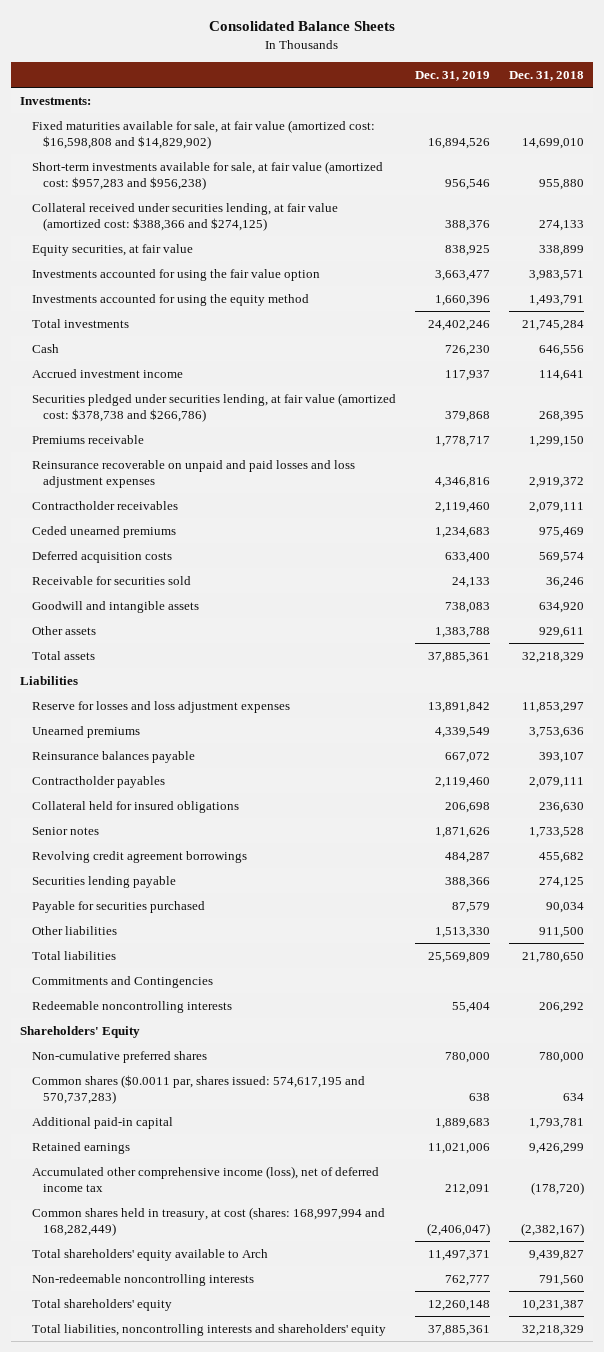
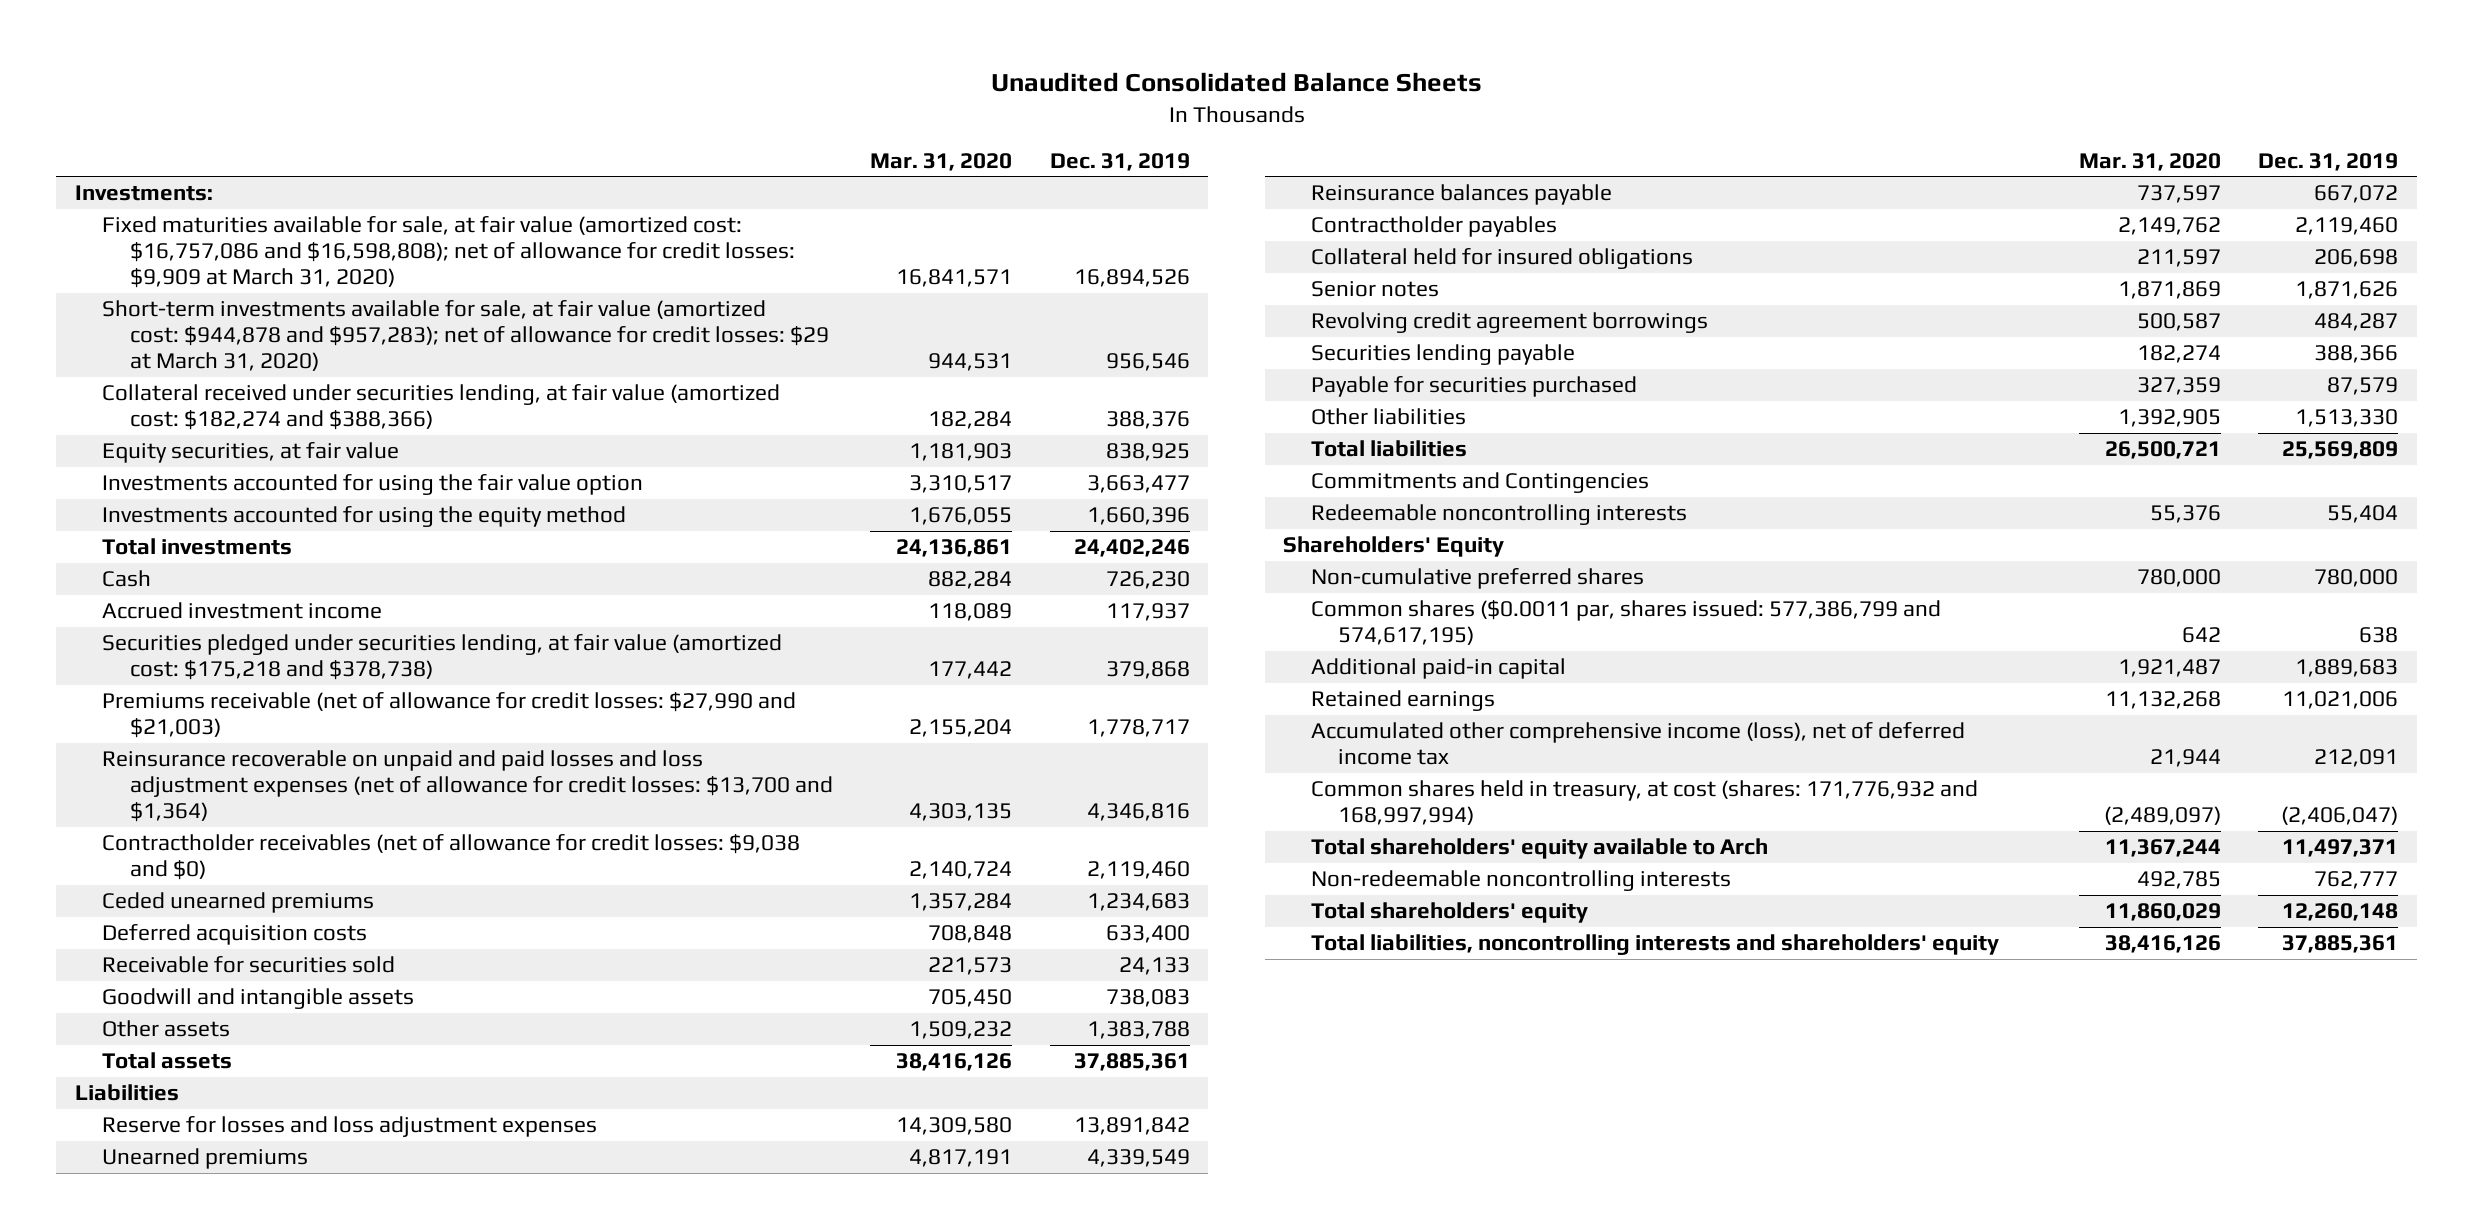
- Consolidated Balance Sheets
+ Unaudited Consolidated Balance Sheets
- | Dec. 31, 2019 | Dec. 31, 2018
+ | Mar. 31, 2020 | Dec. 31, 2019
- Fixed maturities available for sale, at fair value (amortized cost: $16,598,808 and $14,829,902) | 16,894,526 | 14,699,010
- Short-term investments available for sale, at fair value (amortized cost: $957,283 and $956,238) | 956,546 | 955,880
- Collateral received under securities lending, at fair value (amortized cost: $388,366 and $274,125) | 388,376 | 274,133
+ Fixed maturities available for sale, at fair value (amortized cost: $16,757,086 and $16,598,808); net of allowance for credit losses: $9,909 at March 31, 2020) | 16,841,571 | 16,894,526
+ Short-term investments available for sale, at fair value (amortized cost: $944,878 and $957,283); net of allowance for credit losses: $29 at March 31, 2020) | 944,531 | 956,546
+ Collateral received under securities lending, at fair value (amortized cost: $182,274 and $388,366) | 182,284 | 388,376
- Securities pledged under securities lending, at fair value (amortized cost: $378,738 and $266,786) | 379,868 | 268,395
- Premiums receivable | 1,778,717 | 1,299,150
- Reinsurance recoverable on unpaid and paid losses and loss adjustment expenses | 4,346,816 | 2,919,372
- Contractholder receivables | 2,119,460 | 2,079,111
+ Securities pledged under securities lending, at fair value (amortized cost: $175,218 and $378,738) | 177,442 | 379,868
+ Premiums receivable (net of allowance for credit losses: $27,990 and $21,003) | 2,155,204 | 1,778,717
+ Reinsurance recoverable on unpaid and paid losses and loss adjustment expenses (net of allowance for credit losses: $13,700 and $1,364) | 4,303,135 | 4,346,816
+ Contractholder receivables (net of allowance for credit losses: $9,038 and $0) | 2,140,724 | 2,119,460
- Common shares ($0.0011 par, shares issued: 574,617,195 and 570,737,283) | 638 | 634
+ Common shares ($0.0011 par, shares issued: 577,386,799 and 574,617,195) | 642 | 638
- Common shares held in treasury, at cost (shares: 168,997,994 and 168,282,449) | (2,406,047) | (2,382,167)
+ Common shares held in treasury, at cost (shares: 171,776,932 and 168,997,994) | (2,489,097) | (2,406,047)

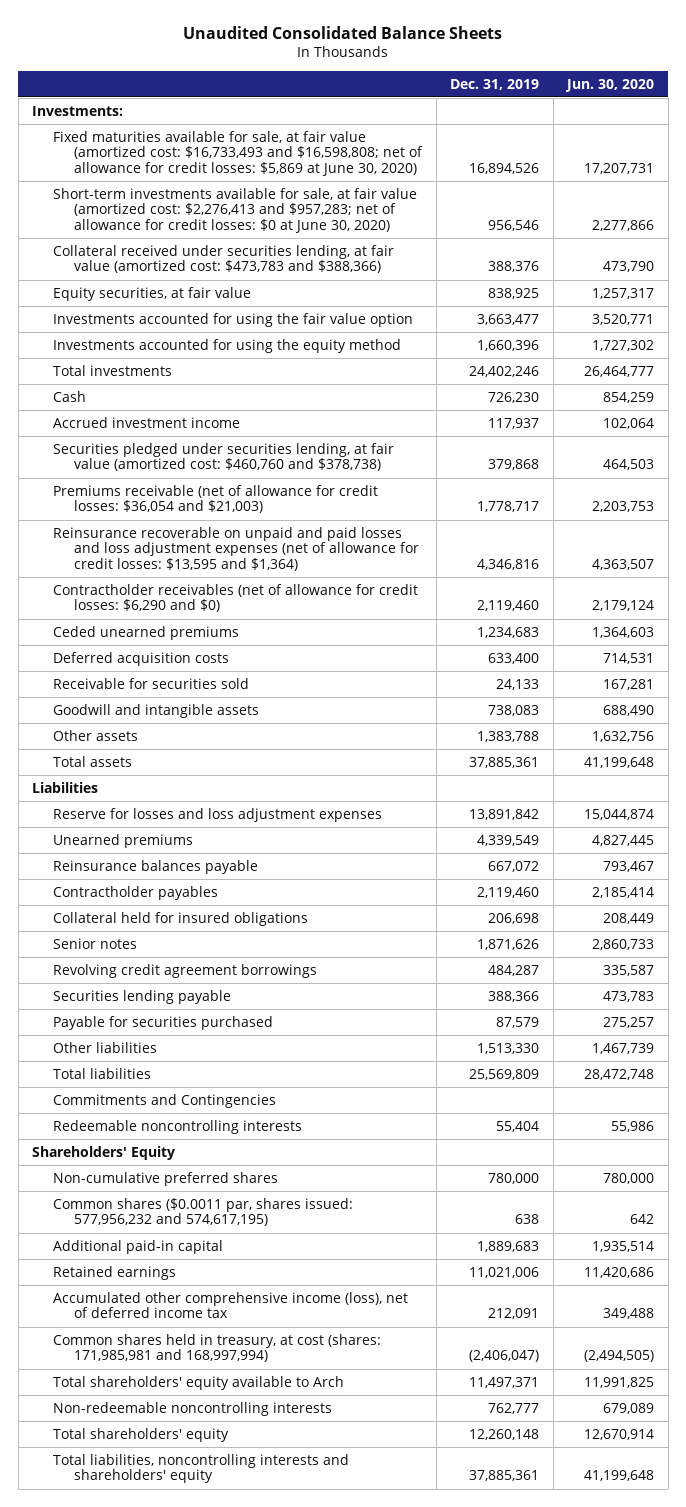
- | Mar. 31, 2020 | Dec. 31, 2019
+ | Dec. 31, 2019 | Jun. 30, 2020
- Fixed maturities available for sale, at fair value (amortized cost: $16,757,086 and $16,598,808); net of allowance for credit losses: $9,909 at March 31, 2020) | 16,841,571 | 16,894,526
- Short-term investments available for sale, at fair value (amortized cost: $944,878 and $957,283); net of allowance for credit losses: $29 at March 31, 2020) | 944,531 | 956,546
- Collateral received under securities lending, at fair value (amortized cost: $182,274 and $388,366) | 182,284 | 388,376
+ Fixed maturities available for sale, at fair value (amortized cost: $16,733,493 and $16,598,808; net of allowance for credit losses: $5,869 at June 30, 2020) | 16,894,526 | 17,207,731
+ Short-term investments available for sale, at fair value (amortized cost: $2,276,413 and $957,283; net of allowance for credit losses: $0 at June 30, 2020) | 956,546 | 2,277,866
+ Collateral received under securities lending, at fair value (amortized cost: $473,783 and $388,366) | 388,376 | 473,790
- Securities pledged under securities lending, at fair value (amortized cost: $175,218 and $378,738) | 177,442 | 379,868
- Premiums receivable (net of allowance for credit losses: $27,990 and $21,003) | 2,155,204 | 1,778,717
- Reinsurance recoverable on unpaid and paid losses and loss adjustment expenses (net of allowance for credit losses: $13,700 and $1,364) | 4,303,135 | 4,346,816
- Contractholder receivables (net of allowance for credit losses: $9,038 and $0) | 2,140,724 | 2,119,460
+ Securities pledged under securities lending, at fair value (amortized cost: $460,760 and $378,738) | 379,868 | 464,503
+ Premiums receivable (net of allowance for credit losses: $36,054 and $21,003) | 1,778,717 | 2,203,753
+ Reinsurance recoverable on unpaid and paid losses and loss adjustment expenses (net of allowance for credit losses: $13,595 and $1,364) | 4,346,816 | 4,363,507
+ Contractholder receivables (net of allowance for credit losses: $6,290 and $0) | 2,119,460 | 2,179,124
- Common shares ($0.0011 par, shares issued: 577,386,799 and 574,617,195) | 642 | 638
+ Common shares ($0.0011 par, shares issued: 577,956,232 and 574,617,195) | 638 | 642
- Common shares held in treasury, at cost (shares: 171,776,932 and 168,997,994) | (2,489,097) | (2,406,047)
+ Common shares held in treasury, at cost (shares: 171,985,981 and 168,997,994) | (2,406,047) | (2,494,505)

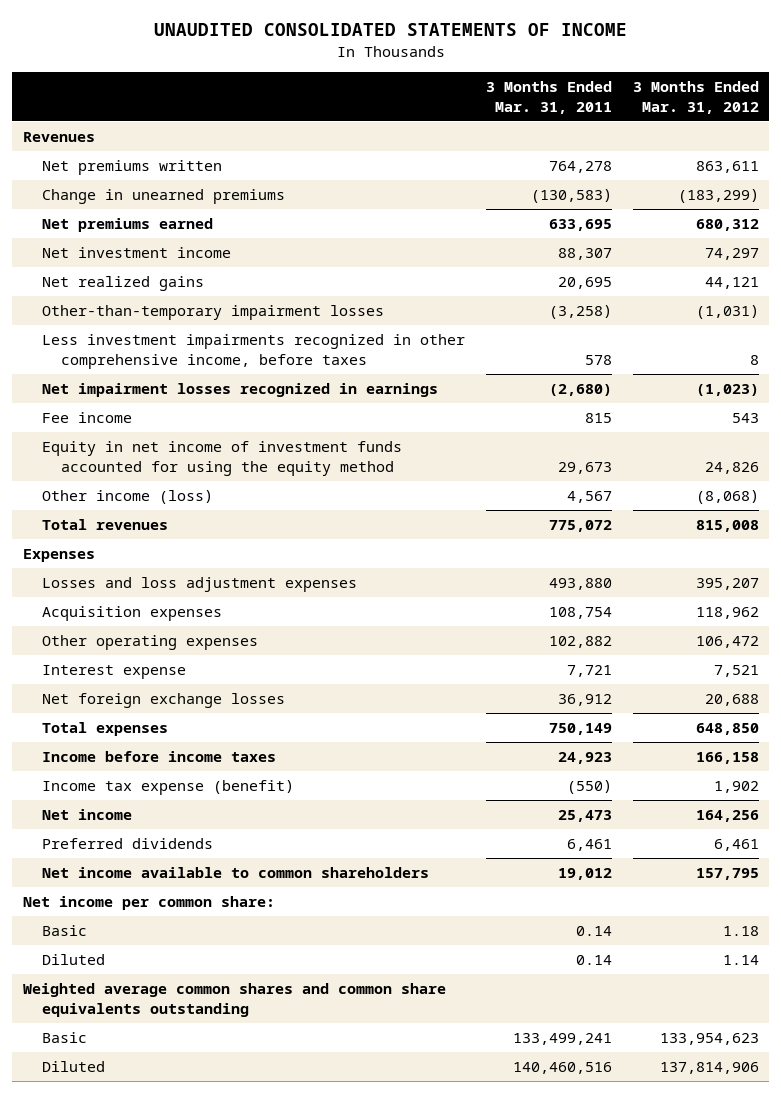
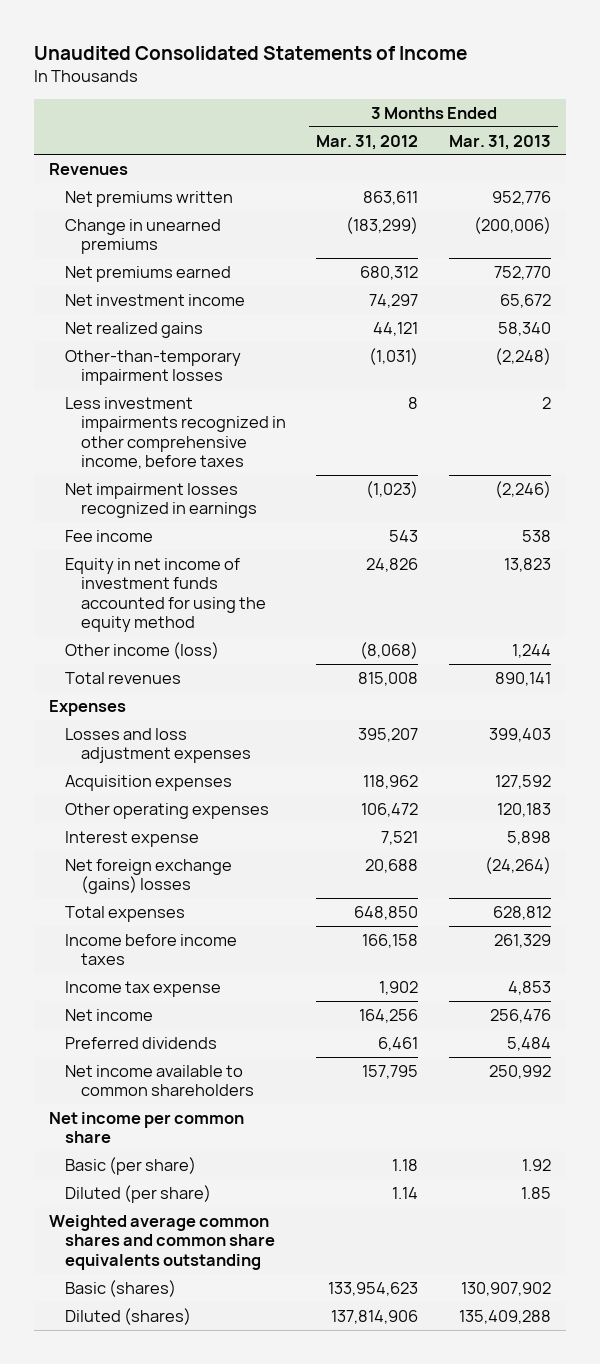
- UNAUDITED CONSOLIDATED STATEMENTS OF INCOME
+ Unaudited Consolidated Statements of Income
- | 3 Months Ended Mar. 31, 2011 | 3 Months Ended Mar. 31, 2012
+ | 3 Months Ended Mar. 31, 2012 | 3 Months Ended Mar. 31, 2013
- Net foreign exchange losses | 36,912 | 20,688
+ Net foreign exchange (gains) losses | 20,688 | (24,264)
- Income tax expense (benefit) | (550) | 1,902
+ Income tax expense | 1,902 | 4,853
- Net income per common share:
- Basic | 0.14 | 1.18
- Diluted | 0.14 | 1.14
+ Net income per common share
+ Basic (per share) | 1.18 | 1.92
+ Diluted (per share) | 1.14 | 1.85
- Basic | 133,499,241 | 133,954,623
- Diluted | 140,460,516 | 137,814,906
+ Basic (shares) | 133,954,623 | 130,907,902
+ Diluted (shares) | 137,814,906 | 135,409,288

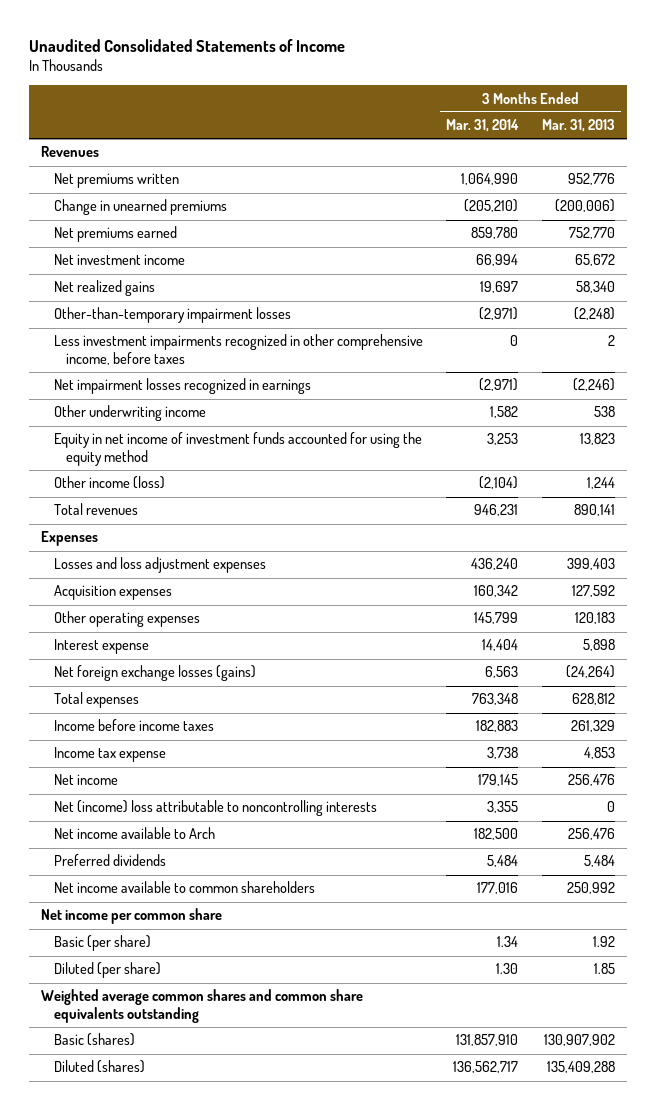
- | 3 Months Ended Mar. 31, 2012 | 3 Months Ended Mar. 31, 2013
+ | 3 Months Ended Mar. 31, 2014 | 3 Months Ended Mar. 31, 2013
- Fee income | 543 | 538
+ Other underwriting income | 1,582 | 538
- Net foreign exchange (gains) losses | 20,688 | (24,264)
+ Net foreign exchange losses (gains) | 6,563 | (24,264)
+ Net (income) loss attributable to noncontrolling interests | 3,355 | 0
+ Net income available to Arch | 182,500 | 256,476

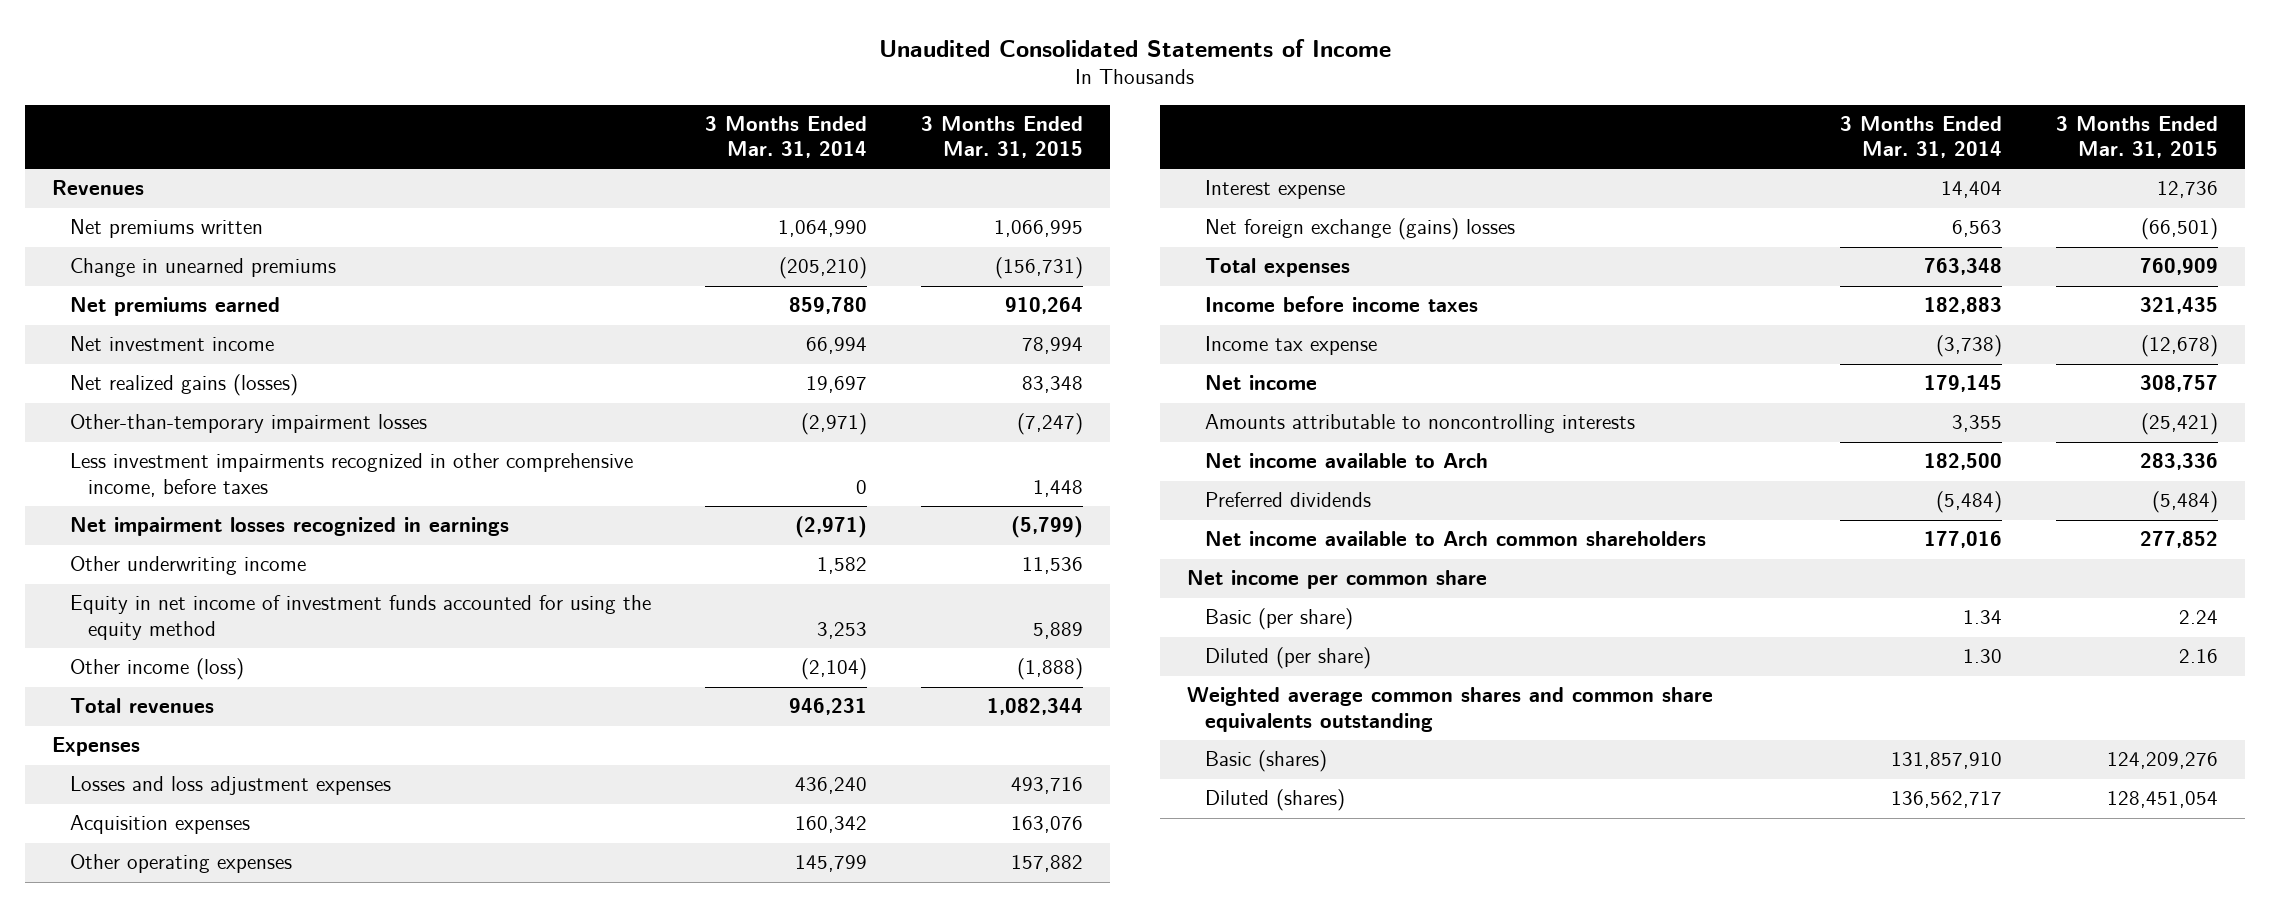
- | 3 Months Ended Mar. 31, 2014 | 3 Months Ended Mar. 31, 2013
+ | 3 Months Ended Mar. 31, 2014 | 3 Months Ended Mar. 31, 2015
- Net realized gains | 19,697 | 58,340
+ Net realized gains (losses) | 19,697 | 83,348
- Net foreign exchange losses (gains) | 6,563 | (24,264)
+ Net foreign exchange (gains) losses | 6,563 | (66,501)
- Income tax expense | 3,738 | 4,853
+ Income tax expense | (3,738) | (12,678)
- Net (income) loss attributable to noncontrolling interests | 3,355 | 0
+ Amounts attributable to noncontrolling interests | 3,355 | (25,421)
- Preferred dividends | 5,484 | 5,484
- Net income available to common shareholders | 177,016 | 250,992
+ Preferred dividends | (5,484) | (5,484)
+ Net income available to Arch common shareholders | 177,016 | 277,852

